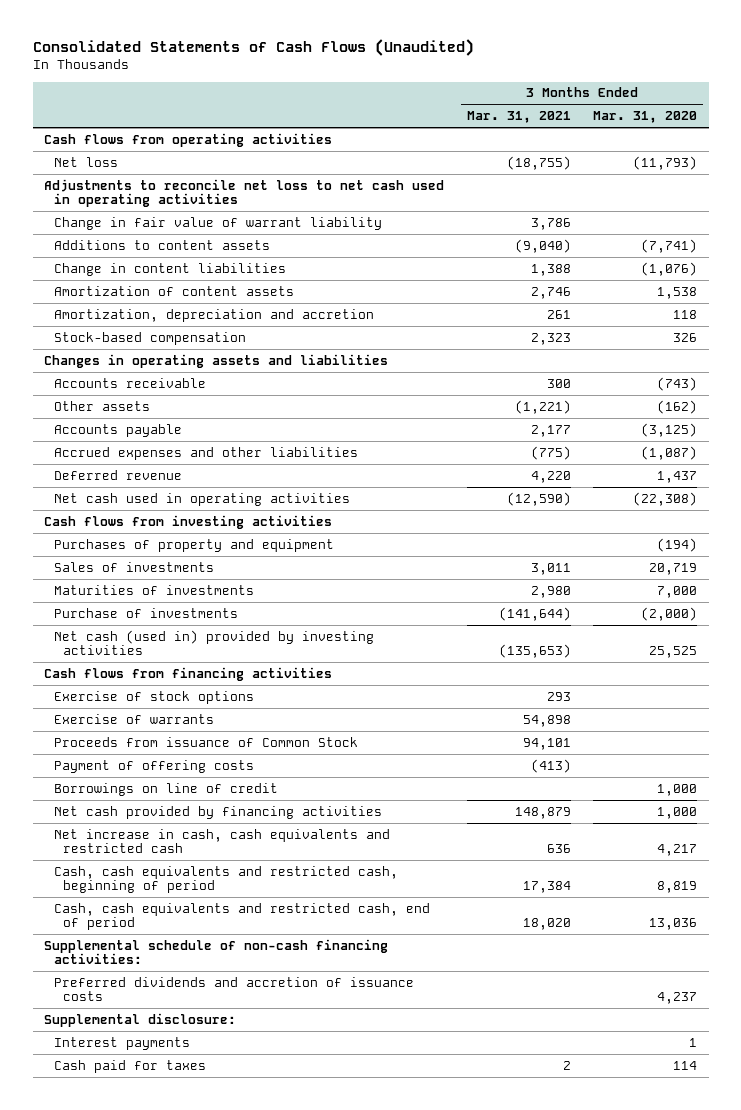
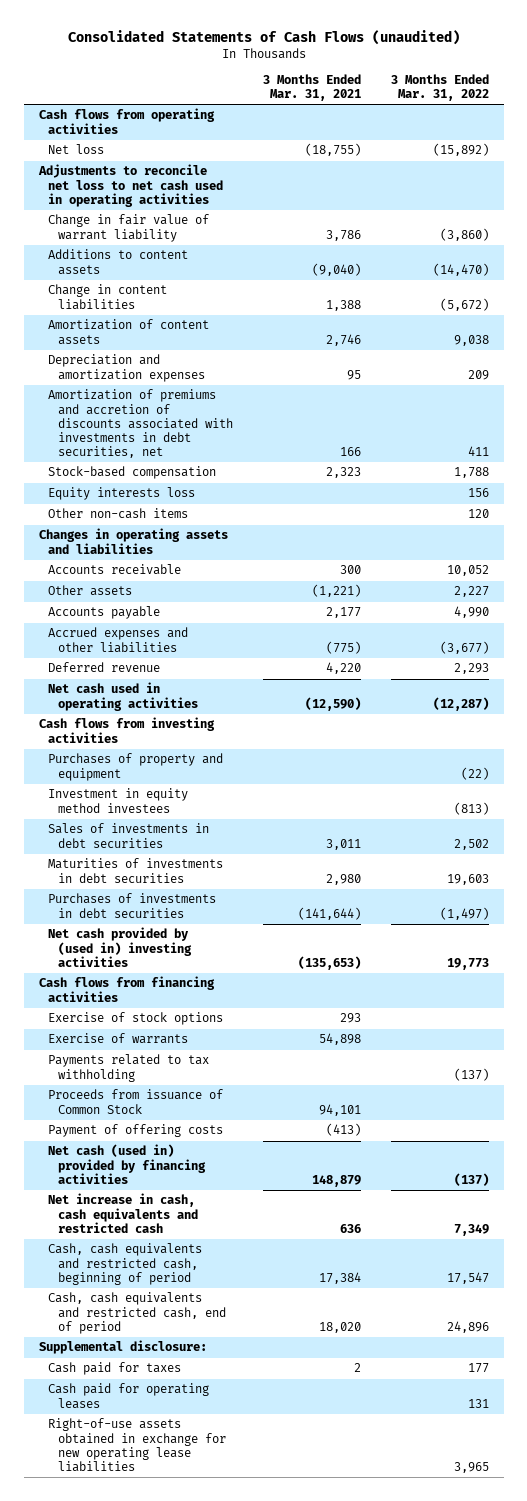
- Consolidated Statements of Cash Flows (Unaudited)
+ Consolidated Statements of Cash Flows (unaudited)
- | 3 Months Ended Mar. 31, 2021 | 3 Months Ended Mar. 31, 2020
+ | 3 Months Ended Mar. 31, 2021 | 3 Months Ended Mar. 31, 2022
- Amortization, depreciation and accretion | 261 | 118
+ Depreciation and amortization expenses | 95 | 209
+ Amortization of premiums and accretion of discounts associated with investments in debt securities, net | 166 | 411
+ Equity interests loss | | 156
+ Other non-cash items | | 120
- Sales of investments | 3,011 | 20,719
- Maturities of investments | 2,980 | 7,000
- Purchase of investments | (141,644) | (2,000)
- Net cash (used in) provided by investing activities | (135,653) | 25,525
+ Investment in equity method investees | | (813)
+ Sales of investments in debt securities | 3,011 | 2,502
+ Maturities of investments in debt securities | 2,980 | 19,603
+ Purchases of investments in debt securities | (141,644) | (1,497)
+ Net cash provided by (used in) investing activities | (135,653) | 19,773
+ Payments related to tax withholding | | (137)
- Borrowings on line of credit | | 1,000
- Net cash provided by financing activities | 148,879 | 1,000
+ Net cash (used in) provided by financing activities | 148,879 | (137)
- Supplemental schedule of non-cash financing activities:
- Preferred dividends and accretion of issuance costs | | 4,237
- Interest payments | | 1
+ Cash paid for operating leases | | 131
+ Right-of-use assets obtained in exchange for new operating lease liabilities | | 3,965

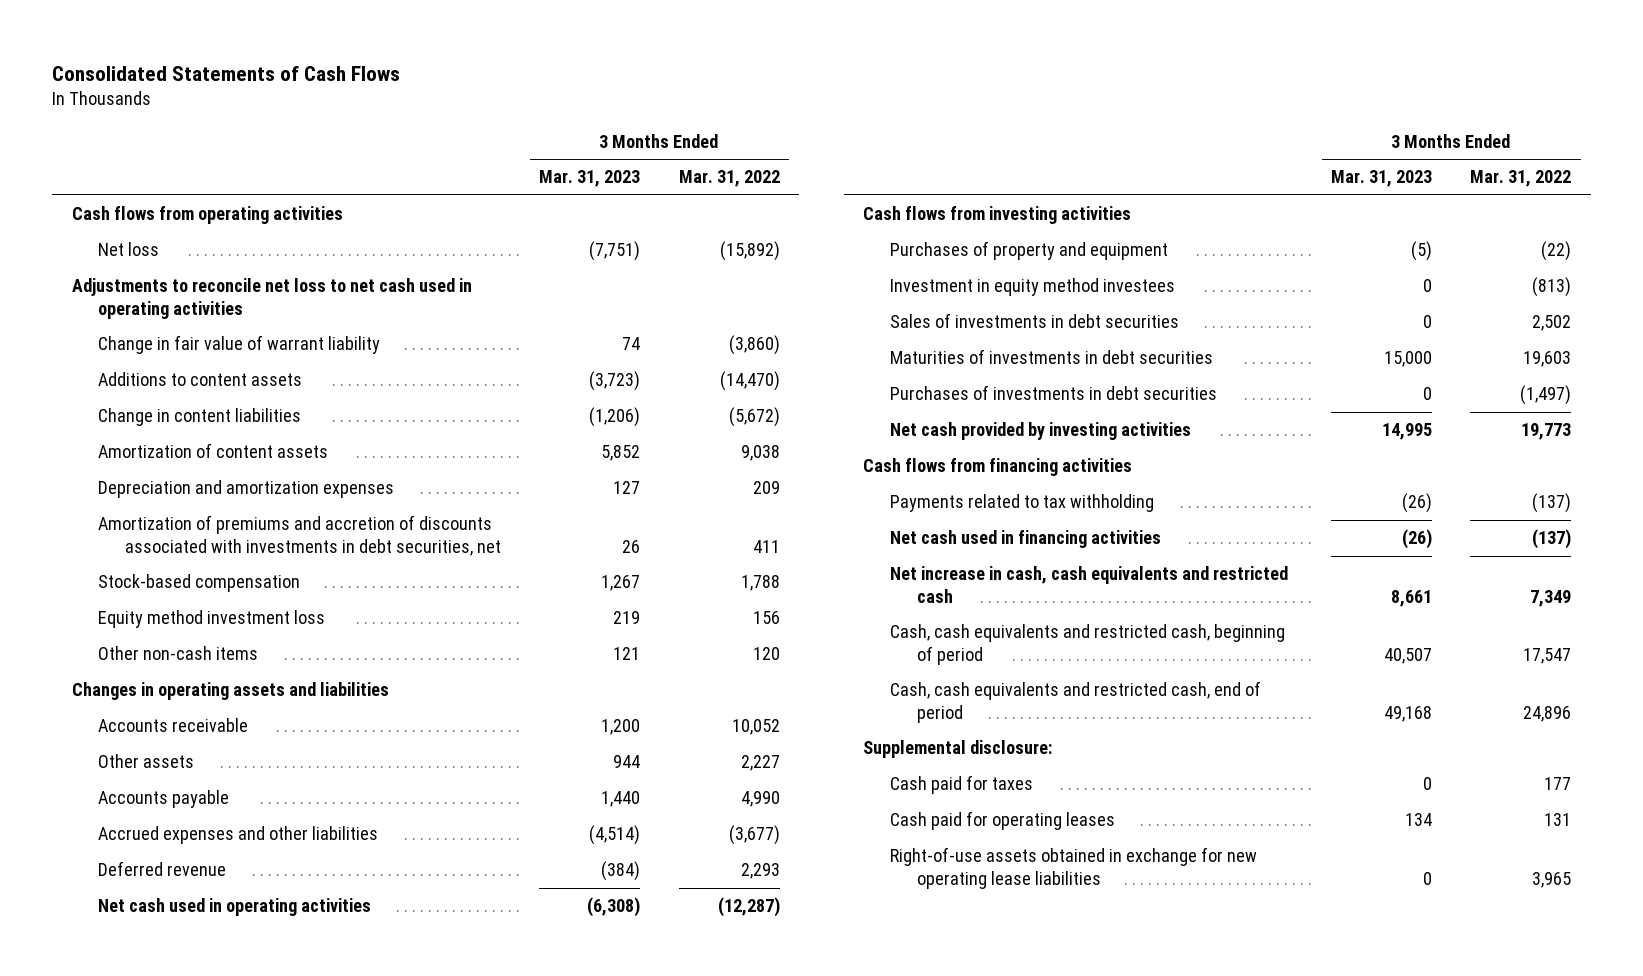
- Consolidated Statements of Cash Flows (unaudited)
+ Consolidated Statements of Cash Flows
- | 3 Months Ended Mar. 31, 2021 | 3 Months Ended Mar. 31, 2022
+ | 3 Months Ended Mar. 31, 2023 | 3 Months Ended Mar. 31, 2022
- Equity interests loss | | 156
+ Equity method investment loss | 219 | 156
- Net cash provided by (used in) investing activities | (135,653) | 19,773
+ Net cash provided by investing activities | 14,995 | 19,773
- Exercise of stock options | 293 |
- Exercise of warrants | 54,898 |
- Proceeds from issuance of Common Stock | 94,101 |
- Payment of offering costs | (413) |
- Net cash (used in) provided by financing activities | 148,879 | (137)
+ Net cash used in financing activities | (26) | (137)

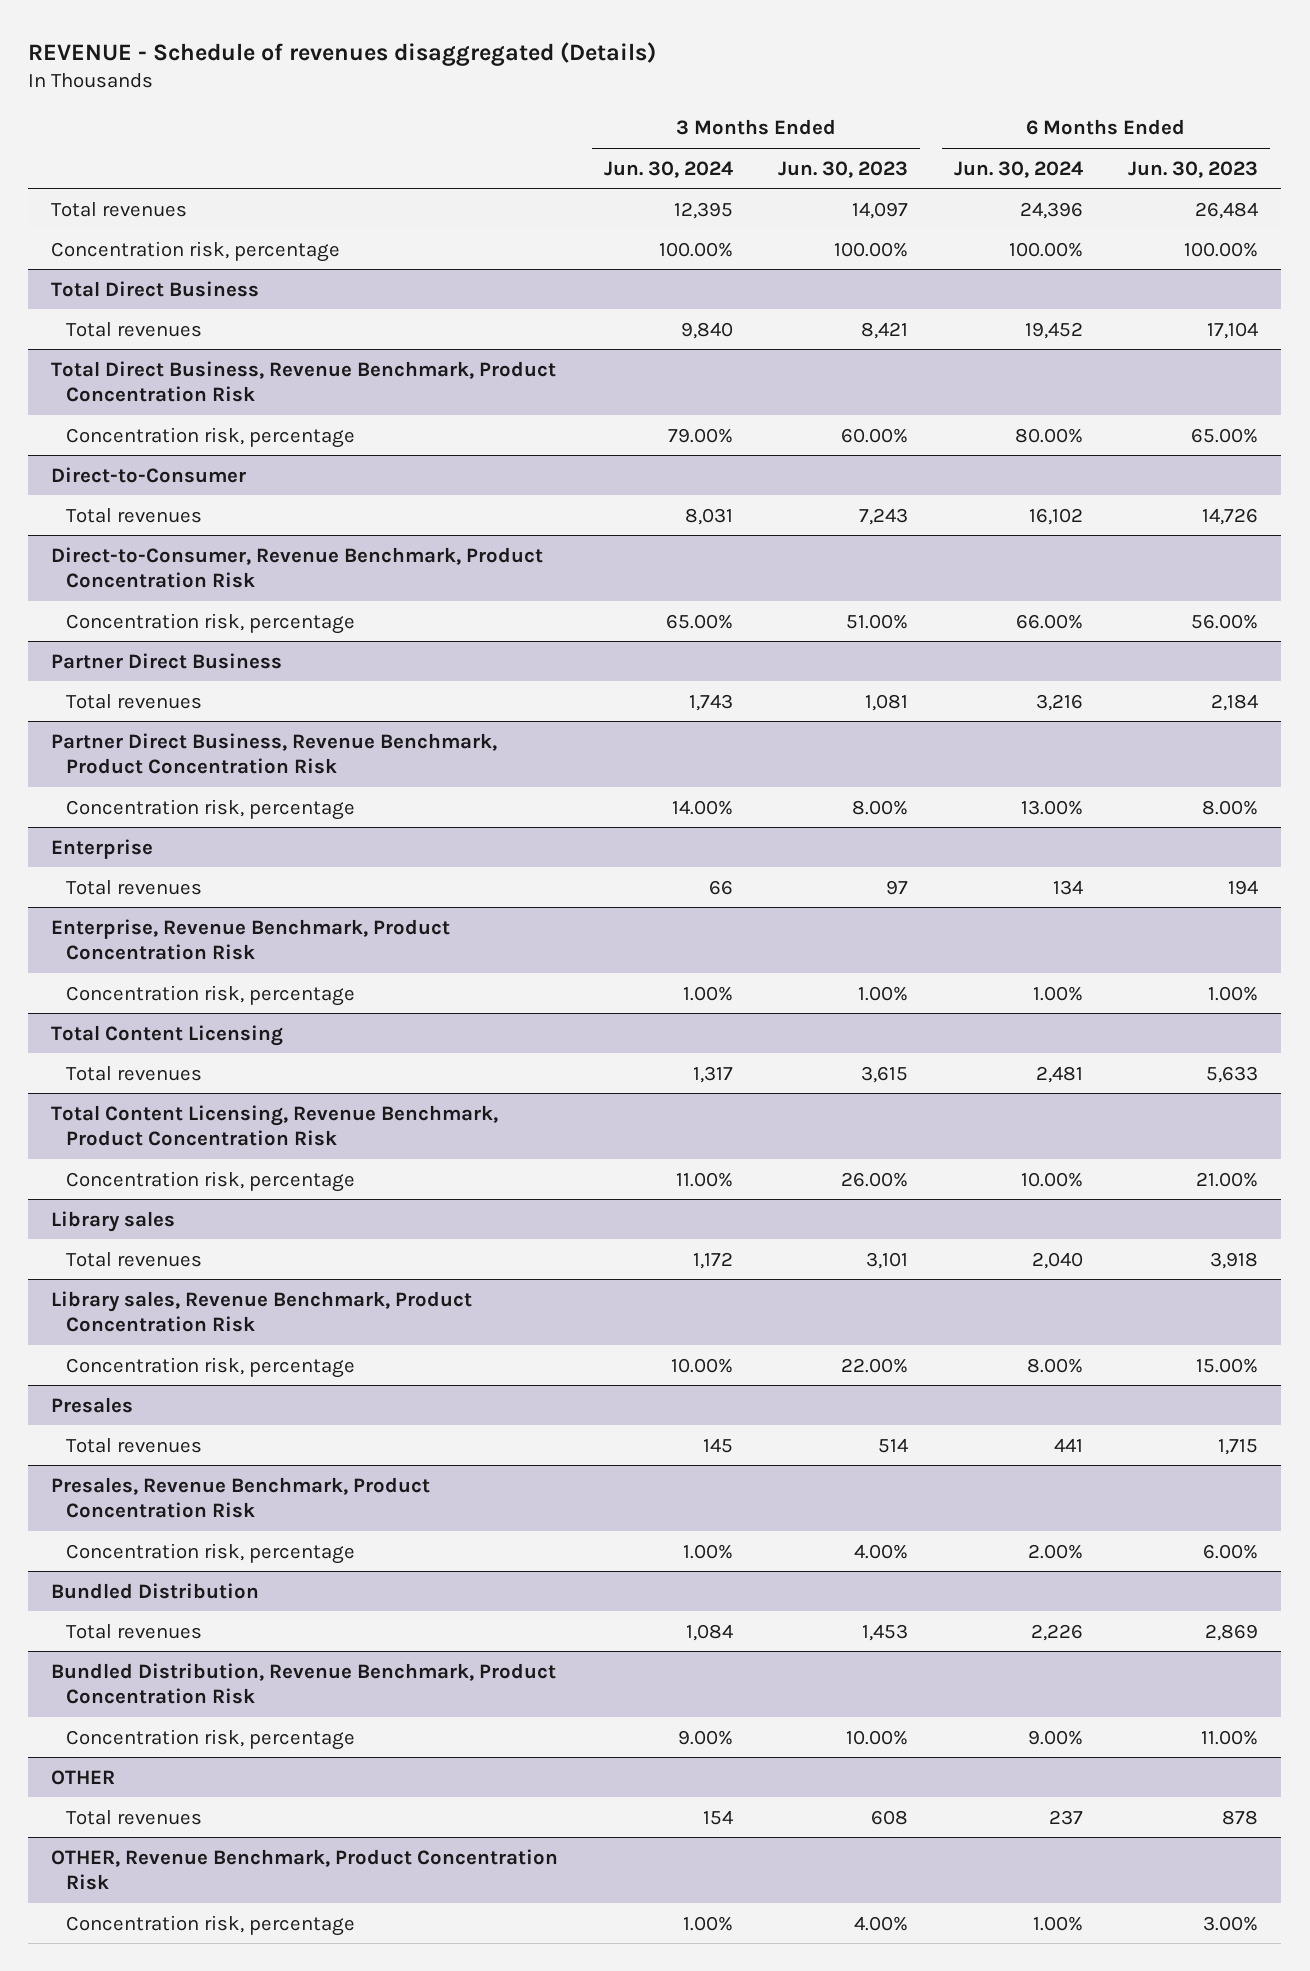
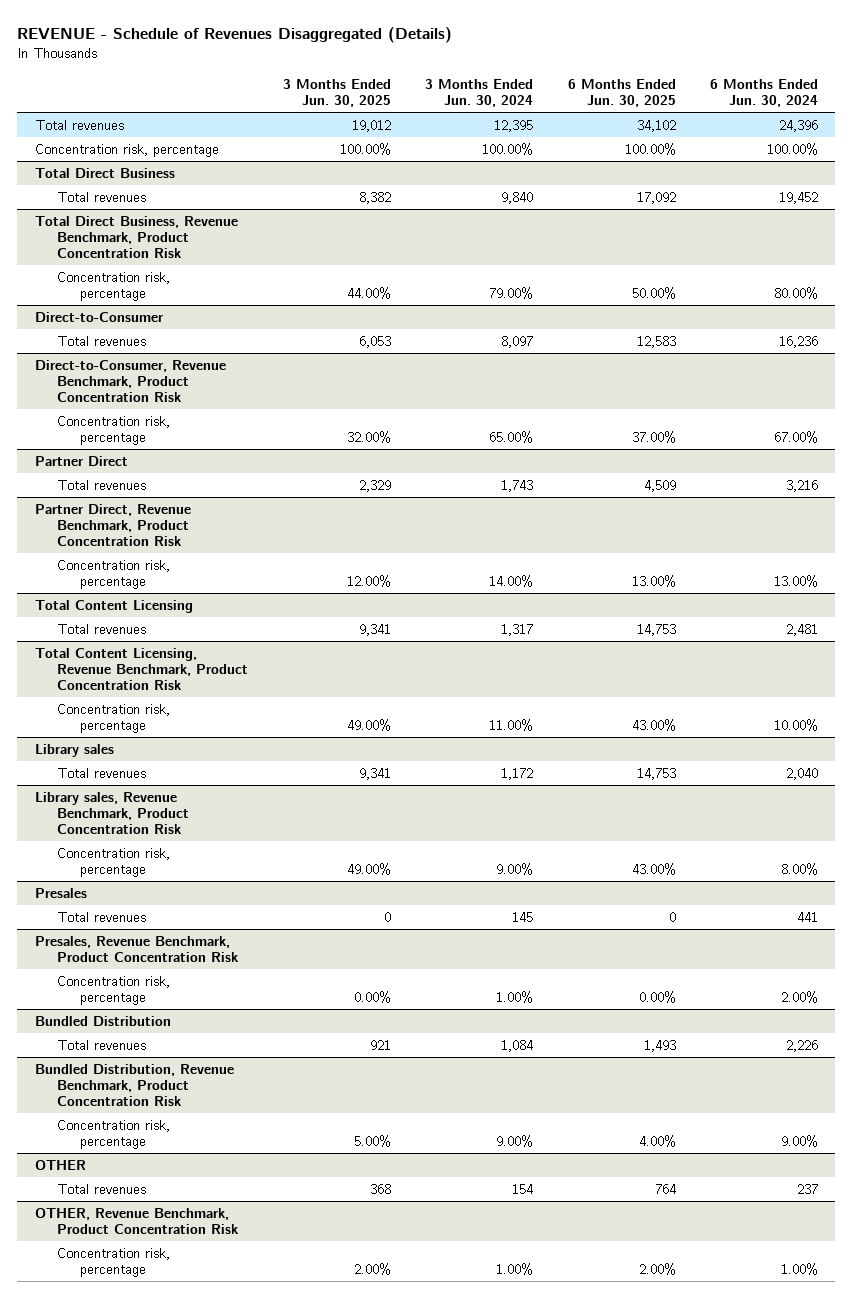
- REVENUE - Schedule of revenues disaggregated (Details)
+ REVENUE - Schedule of Revenues Disaggregated (Details)
- | 3 Months Ended Jun. 30, 2024 | 3 Months Ended Jun. 30, 2023 | 6 Months Ended Jun. 30, 2024 | 6 Months Ended Jun. 30, 2023
+ | 3 Months Ended Jun. 30, 2025 | 3 Months Ended Jun. 30, 2024 | 6 Months Ended Jun. 30, 2025 | 6 Months Ended Jun. 30, 2024
@ Direct-to-Consumer
- Total revenues | 8,031 | 7,243 | 16,102 | 14,726
+ Total revenues | 6,053 | 8,097 | 12,583 | 16,236
@ Direct-to-Consumer, Revenue Benchmark, Product Concentration Risk
- Concentration risk, percentage | 65.00% | 51.00% | 66.00% | 56.00%
- Partner Direct Business
@ Direct-to-Consumer, Revenue Benchmark, Product Concentration Risk
+ Concentration risk, percentage | 32.00% | 65.00% | 37.00% | 67.00%
+ Partner Direct
- Partner Direct Business, Revenue Benchmark, Product Concentration Risk
+ Partner Direct, Revenue Benchmark, Product Concentration Risk
- Enterprise
- Total revenues | 66 | 97 | 134 | 194
- Enterprise, Revenue Benchmark, Product Concentration Risk
- Concentration risk, percentage | 1.00% | 1.00% | 1.00% | 1.00%
@ Library sales, Revenue Benchmark, Product Concentration Risk
- Concentration risk, percentage | 10.00% | 22.00% | 8.00% | 15.00%
+ Concentration risk, percentage | 49.00% | 9.00% | 43.00% | 8.00%

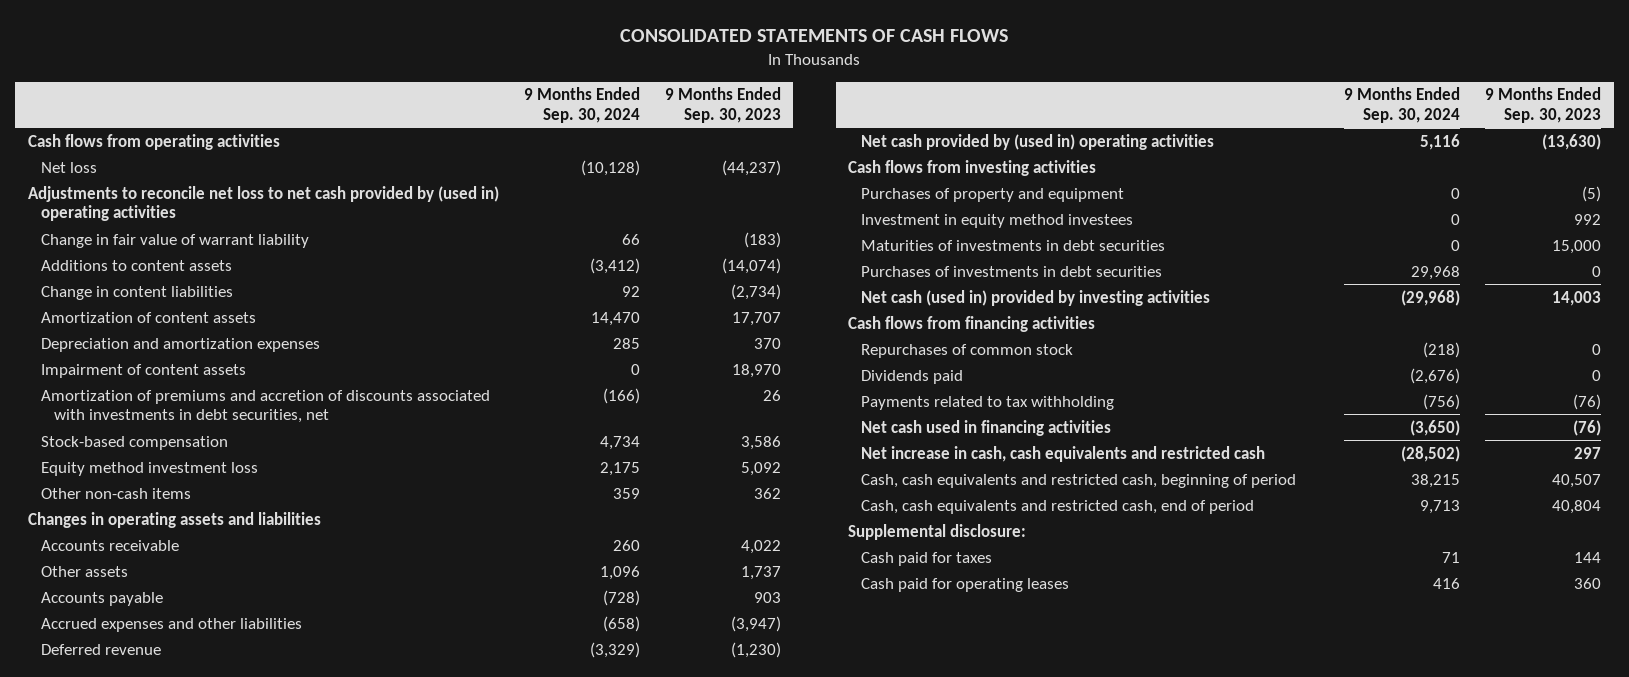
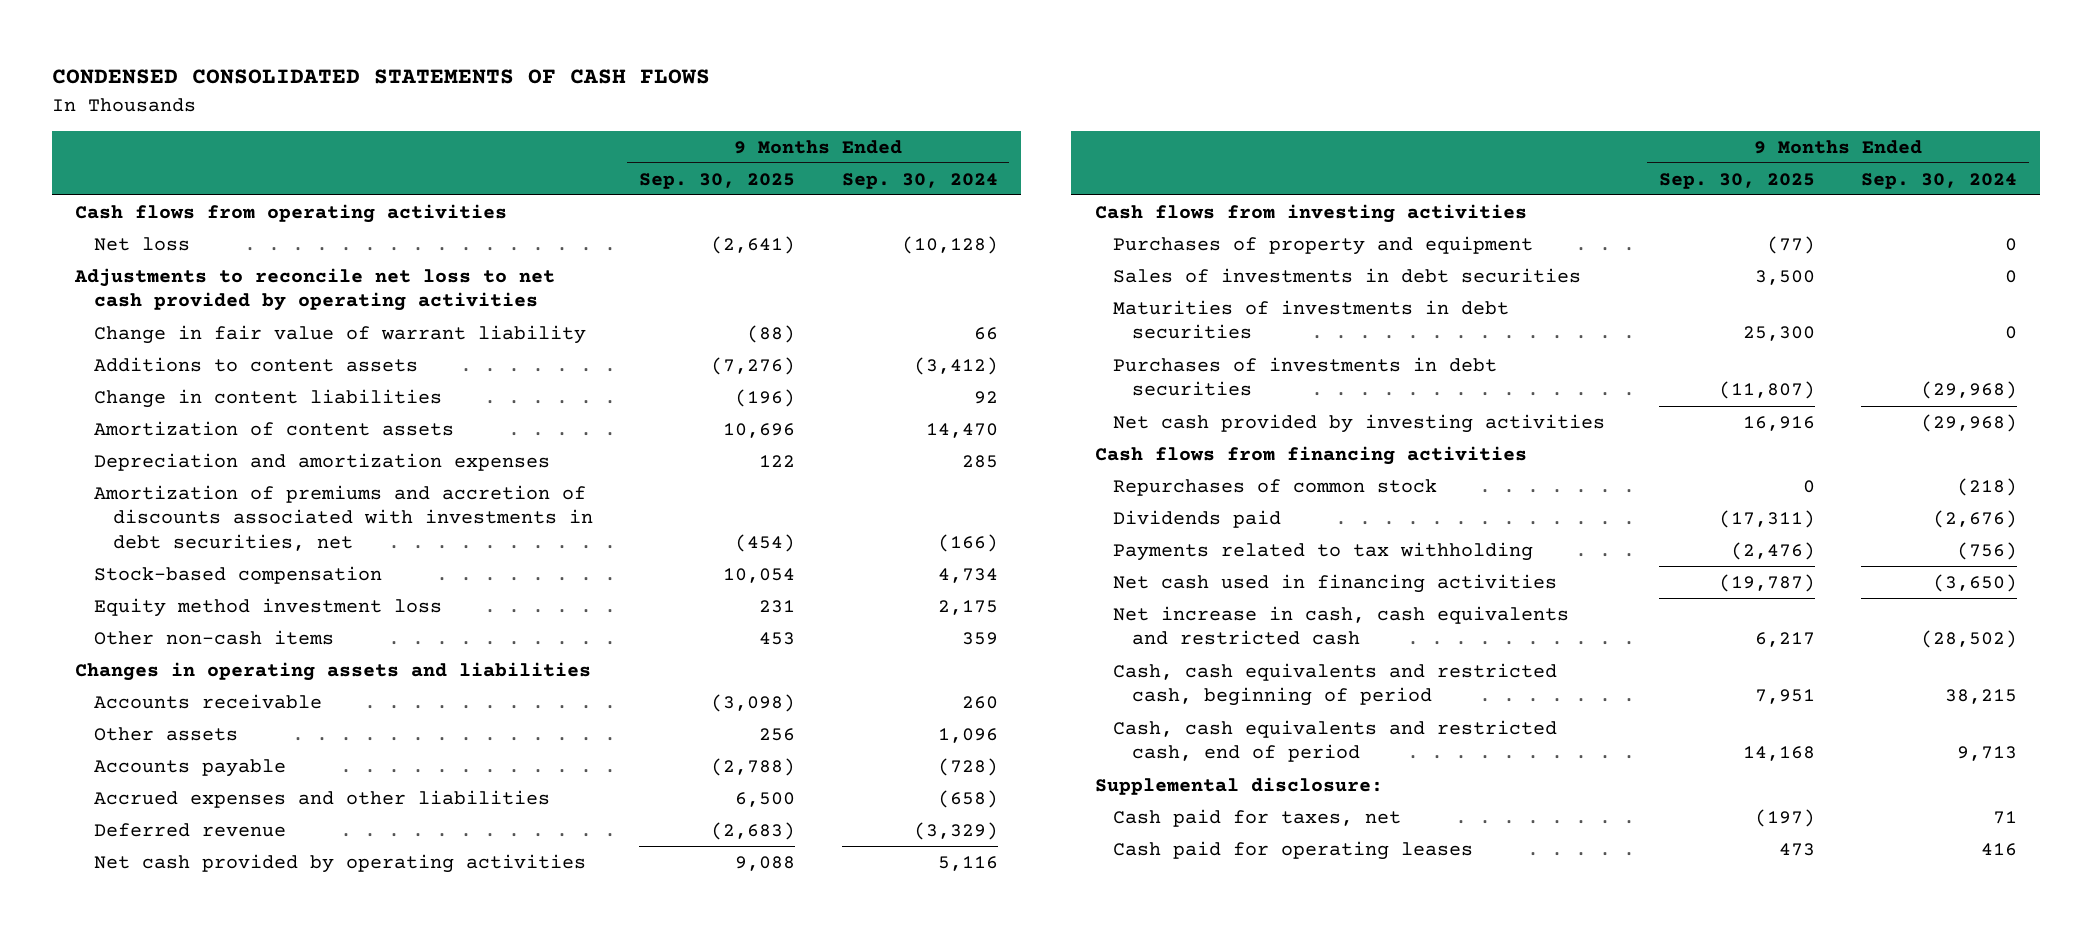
- CONSOLIDATED STATEMENTS OF CASH FLOWS
+ CONDENSED CONSOLIDATED STATEMENTS OF CASH FLOWS
- | 9 Months Ended Sep. 30, 2024 | 9 Months Ended Sep. 30, 2023
+ | 9 Months Ended Sep. 30, 2025 | 9 Months Ended Sep. 30, 2024
- Adjustments to reconcile net loss to net cash provided by (used in) operating activities
+ Adjustments to reconcile net loss to net cash provided by operating activities
- Impairment of content assets | 0 | 18,970
- Net cash provided by (used in) operating activities | 5,116 | (13,630)
+ Net cash provided by operating activities | 9,088 | 5,116
- Investment in equity method investees | 0 | 992
+ Sales of investments in debt securities | 3,500 | 0
- Purchases of investments in debt securities | 29,968 | 0
- Net cash (used in) provided by investing activities | (29,968) | 14,003
+ Purchases of investments in debt securities | (11,807) | (29,968)
+ Net cash provided by investing activities | 16,916 | (29,968)
- Cash paid for taxes | 71 | 144
+ Cash paid for taxes, net | (197) | 71

